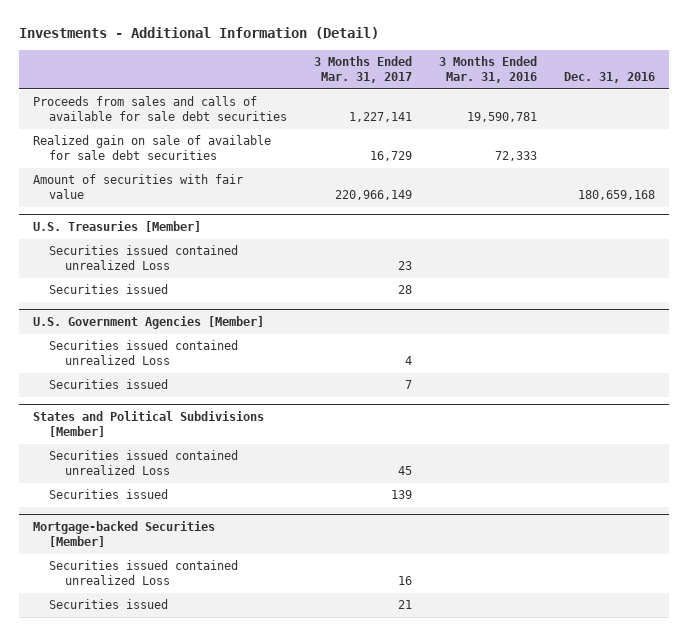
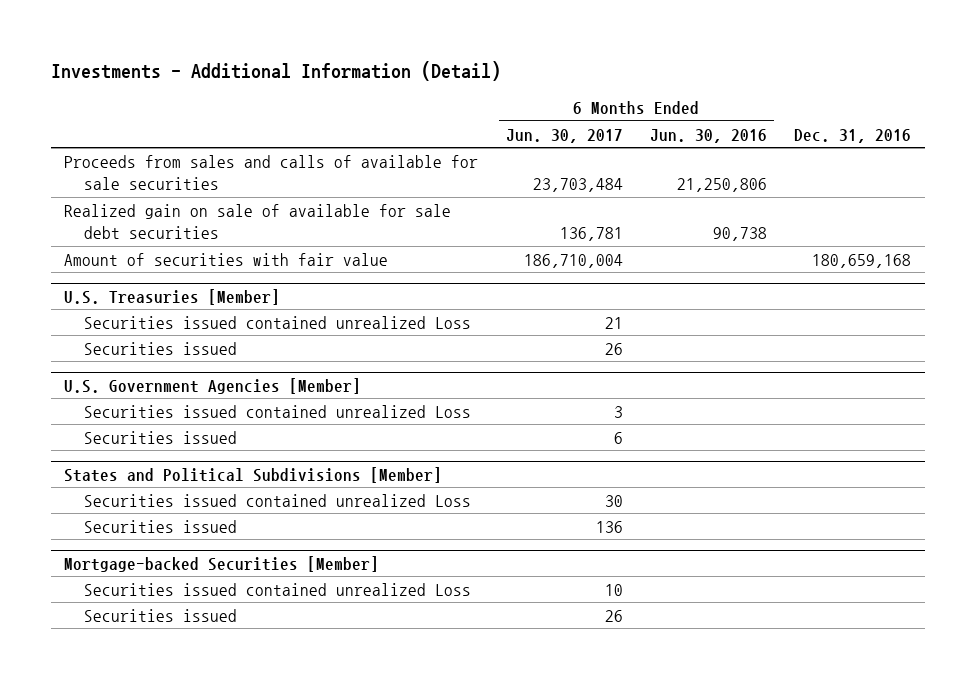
- | 3 Months Ended Mar. 31, 2017 | 3 Months Ended Mar. 31, 2016 | Dec. 31, 2016
+ | 6 Months Ended Jun. 30, 2017 | 6 Months Ended Jun. 30, 2016 | Dec. 31, 2016
- Proceeds from sales and calls of available for sale debt securities | 1,227,141 | 19,590,781 |
+ Proceeds from sales and calls of available for sale securities | 23,703,484 | 21,250,806 |

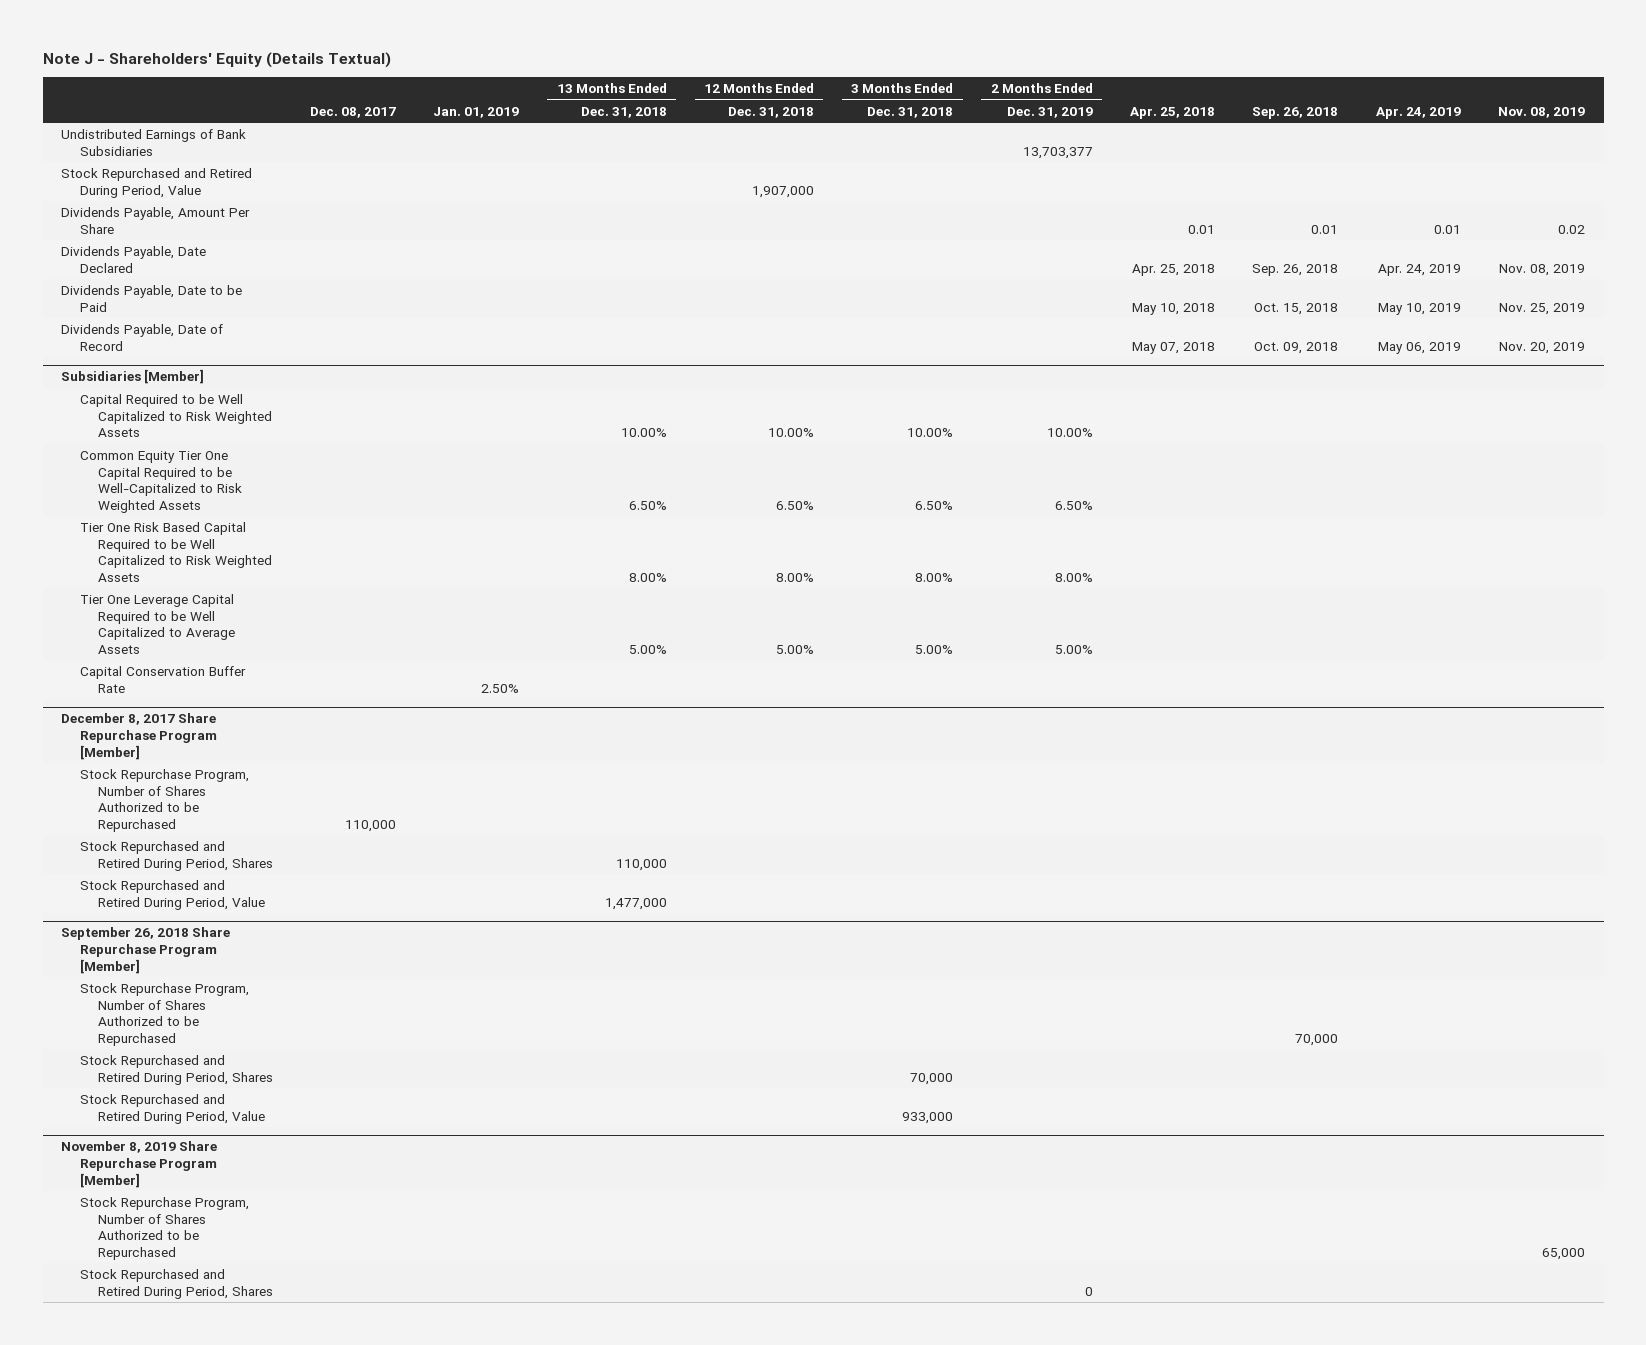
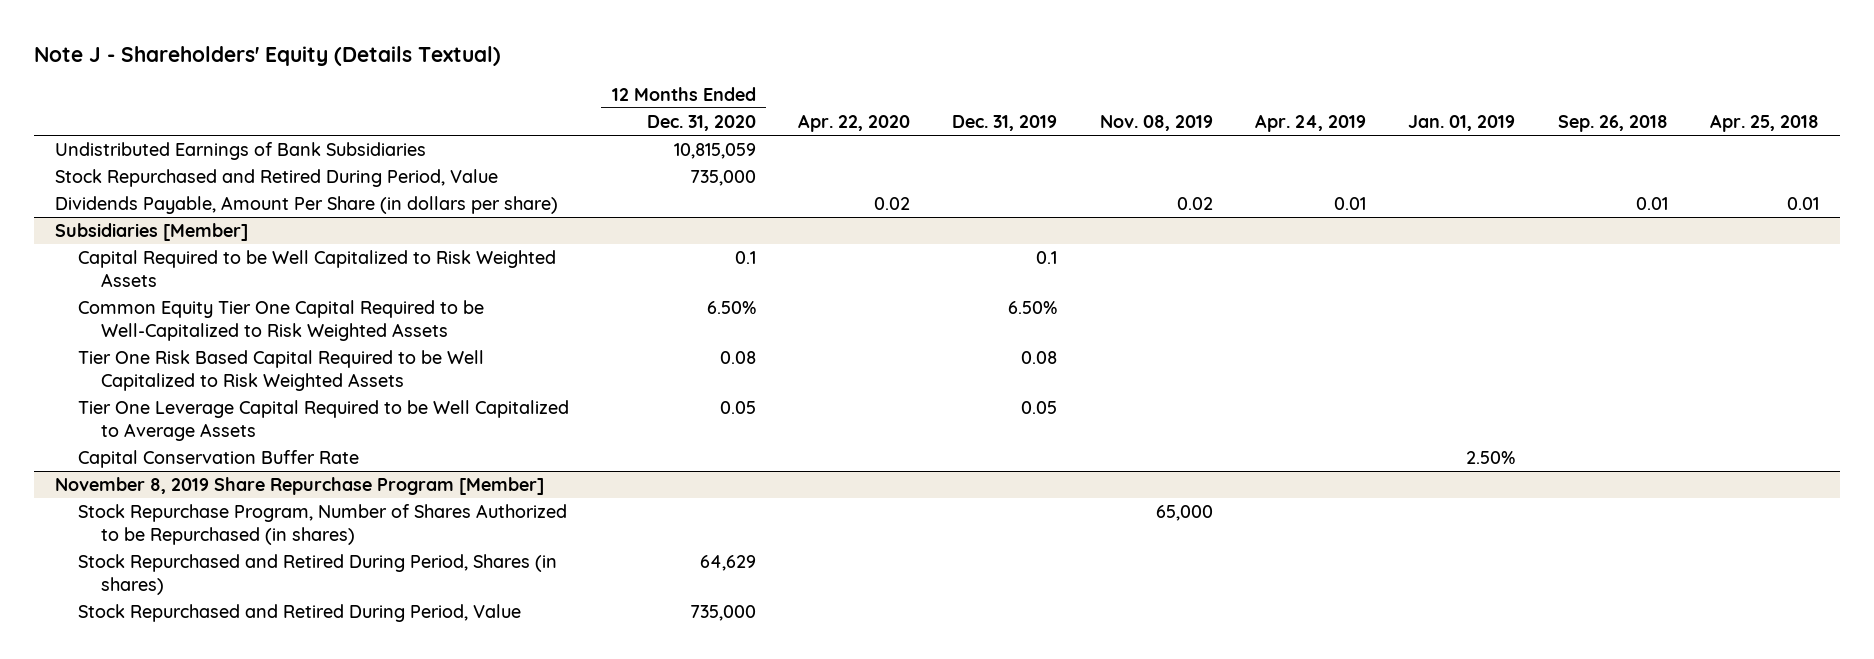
- | Dec. 08, 2017 | Jan. 01, 2019 | 13 Months Ended Dec. 31, 2018 | 12 Months Ended Dec. 31, 2018 | 3 Months Ended Dec. 31, 2018 | 2 Months Ended Dec. 31, 2019 | Apr. 25, 2018 | Sep. 26, 2018 | Apr. 24, 2019 | Nov. 08, 2019
+ | 12 Months Ended Dec. 31, 2020 | Apr. 22, 2020 | Dec. 31, 2019 | Nov. 08, 2019 | Apr. 24, 2019 | Jan. 01, 2019 | Sep. 26, 2018 | Apr. 25, 2018
- Dividends Payable, Amount Per Share | | | | | | | 0.01 | 0.01 | 0.01 | 0.02
- Dividends Payable, Date Declared | | | | | | | Apr. 25, 2018 | Sep. 26, 2018 | Apr. 24, 2019 | Nov. 08, 2019
- Dividends Payable, Date to be Paid | | | | | | | May 10, 2018 | Oct. 15, 2018 | May 10, 2019 | Nov. 25, 2019
- Dividends Payable, Date of Record | | | | | | | May 07, 2018 | Oct. 09, 2018 | May 06, 2019 | Nov. 20, 2019
+ Dividends Payable, Amount Per Share (in dollars per share) | | 0.02 | | 0.02 | 0.01 | | 0.01 | 0.01
- December 8, 2017 Share Repurchase Program [Member]
- Stock Repurchase Program, Number of Shares Authorized to be Repurchased | 110,000 | | | | | | | | |
- Stock Repurchased and Retired During Period, Shares | | | 110,000 | | | | | | |
- Stock Repurchased and Retired During Period, Value | | | 1,477,000 | | | | | | |
- September 26, 2018 Share Repurchase Program [Member]
- Stock Repurchase Program, Number of Shares Authorized to be Repurchased | | | | | | | | 70,000 | |
- Stock Repurchased and Retired During Period, Shares | | | | | 70,000 | | | | |
- Stock Repurchased and Retired During Period, Value | | | | | 933,000 | | | | |
@ November 8, 2019 Share Repurchase Program [Member]
- Stock Repurchase Program, Number of Shares Authorized to be Repurchased | | | | | | | | | | 65,000
- Stock Repurchased and Retired During Period, Shares | | | | | | 0 | | | |
+ Stock Repurchase Program, Number of Shares Authorized to be Repurchased (in shares) | | | | 65,000 | | | |
+ Stock Repurchased and Retired During Period, Shares (in shares) | 64,629 | | | | | | |
+ Stock Repurchased and Retired During Period, Value | 735,000 | | | | | | |

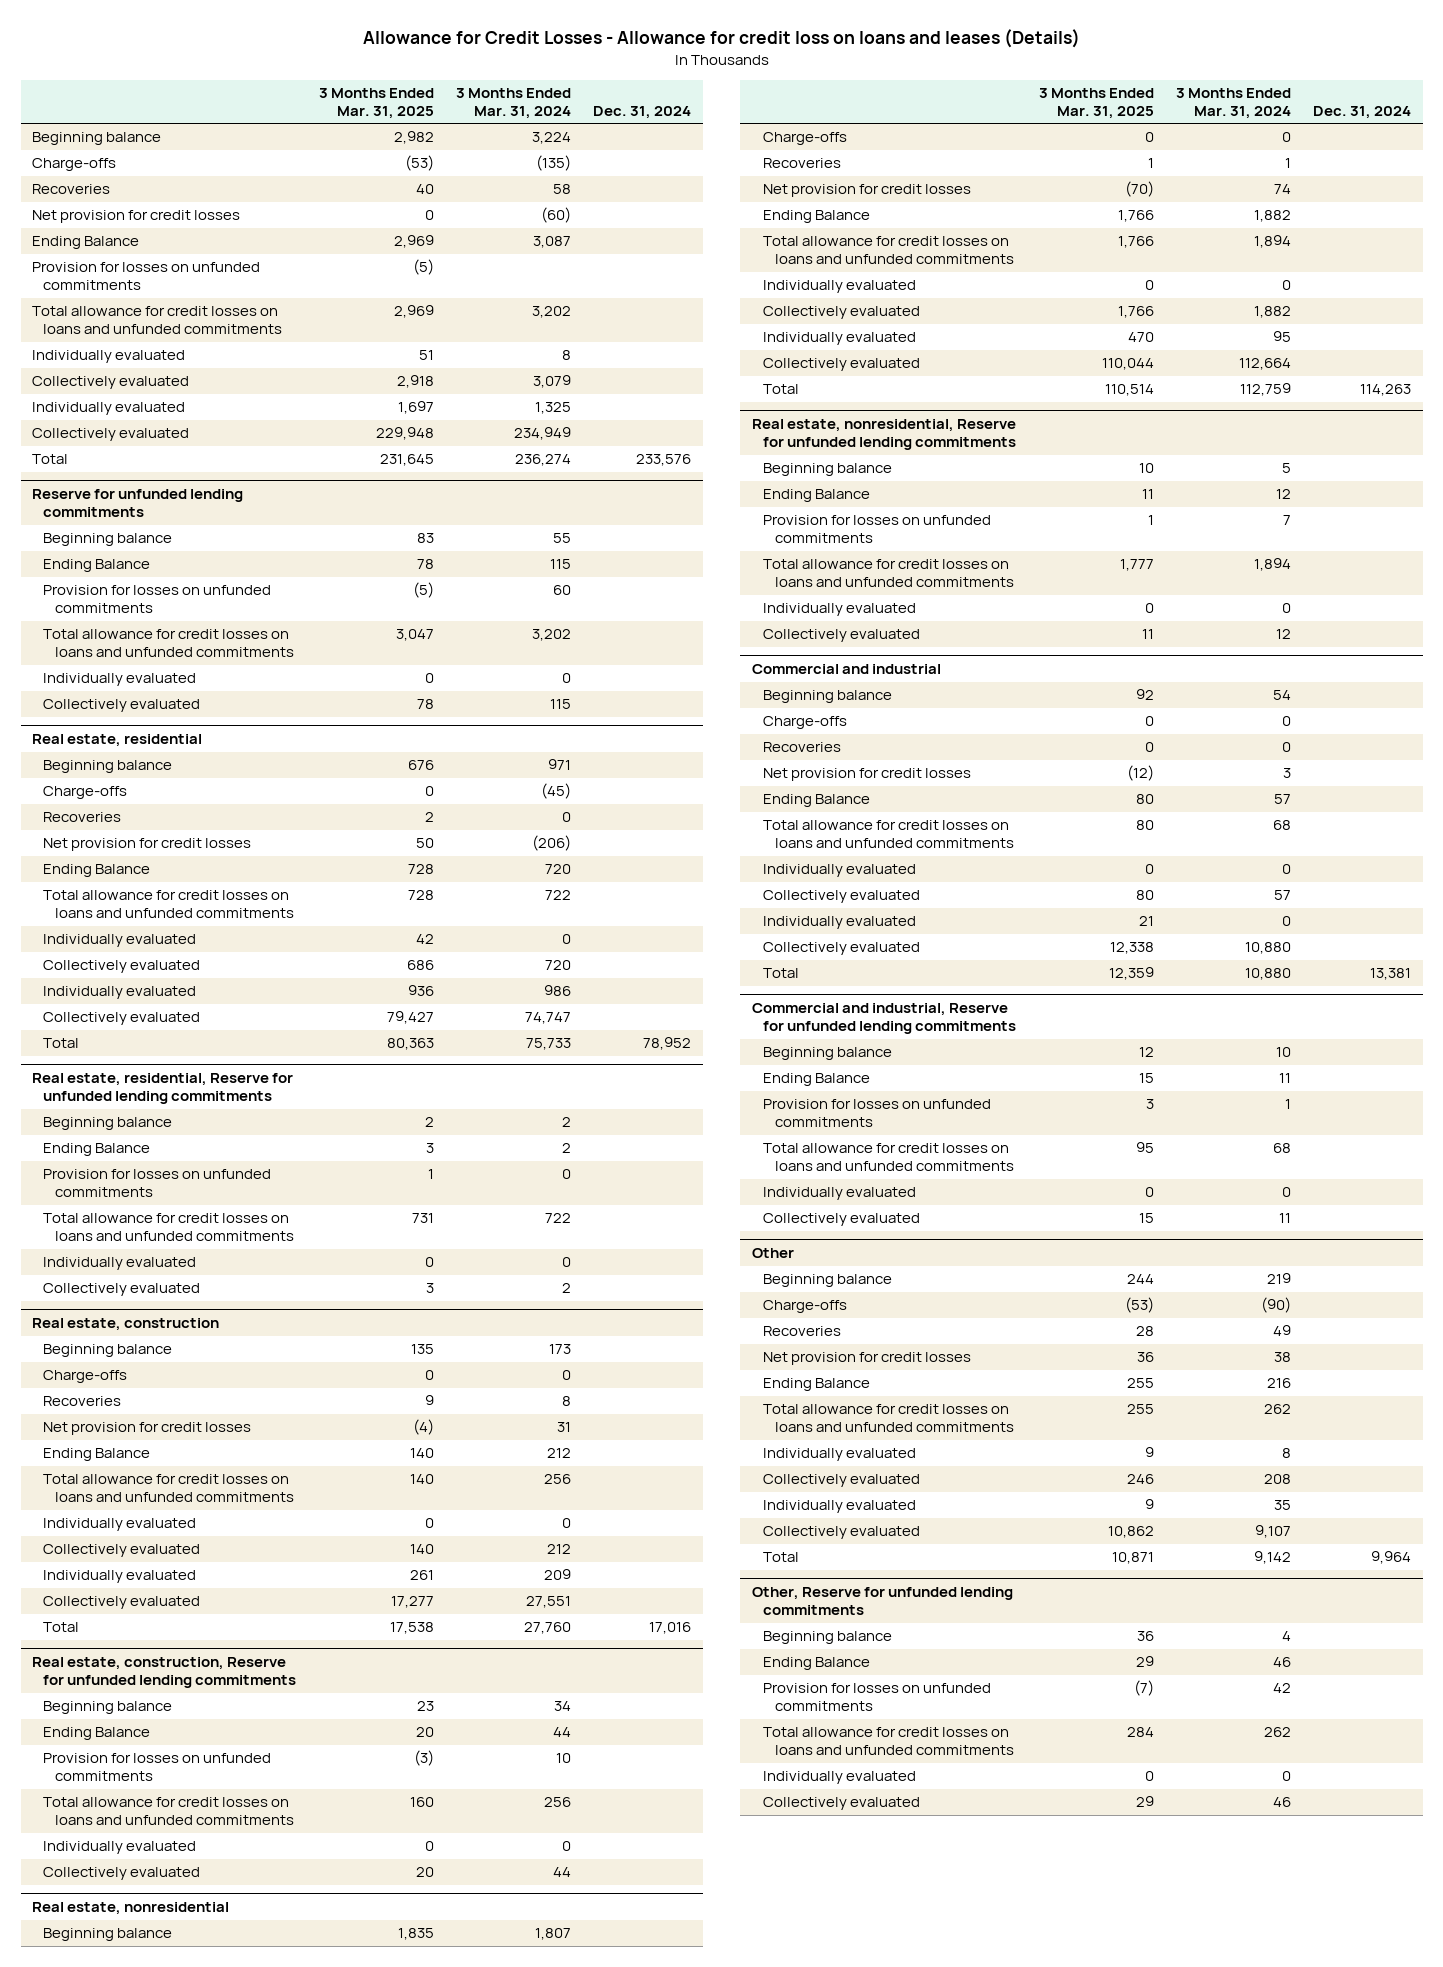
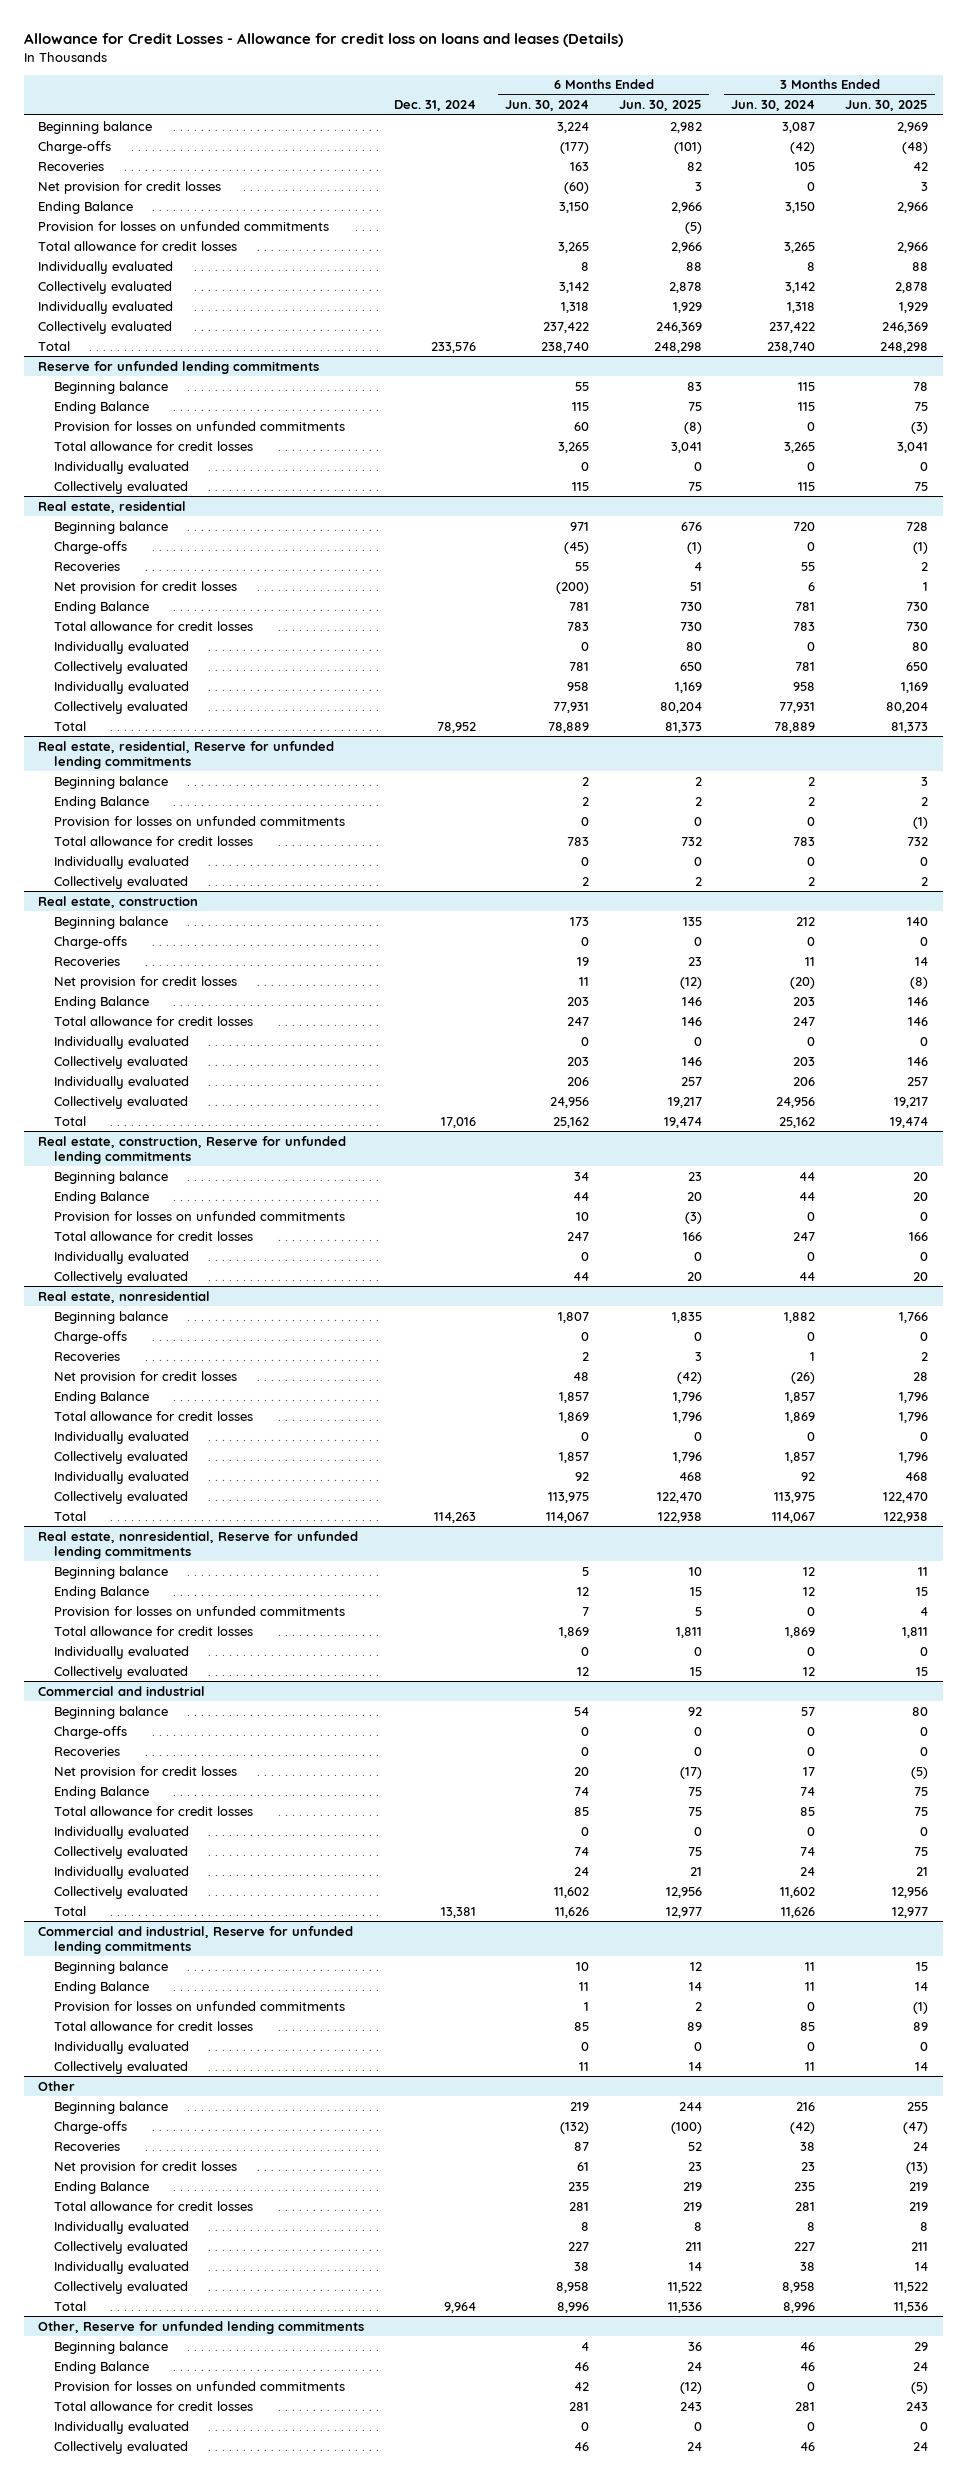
- | 3 Months Ended Mar. 31, 2025 | 3 Months Ended Mar. 31, 2024 | Dec. 31, 2024
+ | Dec. 31, 2024 | 6 Months Ended Jun. 30, 2024 | 6 Months Ended Jun. 30, 2025 | 3 Months Ended Jun. 30, 2024 | 3 Months Ended Jun. 30, 2025
- Total allowance for credit losses on loans and unfunded commitments | 2,969 | 3,202 |
+ Total allowance for credit losses | | 3,265 | 2,966 | 3,265 | 2,966
@ Reserve for unfunded lending commitments
- Total allowance for credit losses on loans and unfunded commitments | 3,047 | 3,202 |
+ Total allowance for credit losses | | 3,265 | 3,041 | 3,265 | 3,041
@ Real estate, residential
- Total allowance for credit losses on loans and unfunded commitments | 728 | 722 |
+ Total allowance for credit losses | | 783 | 730 | 783 | 730
@ Real estate, residential, Reserve for unfunded lending commitments
- Total allowance for credit losses on loans and unfunded commitments | 731 | 722 |
+ Total allowance for credit losses | | 783 | 732 | 783 | 732
@ Real estate, construction
- Total allowance for credit losses on loans and unfunded commitments | 140 | 256 |
+ Total allowance for credit losses | | 247 | 146 | 247 | 146
@ Real estate, construction, Reserve for unfunded lending commitments
- Total allowance for credit losses on loans and unfunded commitments | 160 | 256 |
+ Total allowance for credit losses | | 247 | 166 | 247 | 166
@ Real estate, nonresidential
- Total allowance for credit losses on loans and unfunded commitments | 1,766 | 1,894 |
+ Total allowance for credit losses | | 1,869 | 1,796 | 1,869 | 1,796
@ Real estate, nonresidential, Reserve for unfunded lending commitments
- Total allowance for credit losses on loans and unfunded commitments | 1,777 | 1,894 |
+ Total allowance for credit losses | | 1,869 | 1,811 | 1,869 | 1,811
@ Commercial and industrial
- Total allowance for credit losses on loans and unfunded commitments | 80 | 68 |
+ Total allowance for credit losses | | 85 | 75 | 85 | 75
@ Commercial and industrial, Reserve for unfunded lending commitments
- Total allowance for credit losses on loans and unfunded commitments | 95 | 68 |
+ Total allowance for credit losses | | 85 | 89 | 85 | 89
@ Other
- Total allowance for credit losses on loans and unfunded commitments | 255 | 262 |
+ Total allowance for credit losses | | 281 | 219 | 281 | 219
@ Other, Reserve for unfunded lending commitments
- Total allowance for credit losses on loans and unfunded commitments | 284 | 262 |
+ Total allowance for credit losses | | 281 | 243 | 281 | 243

